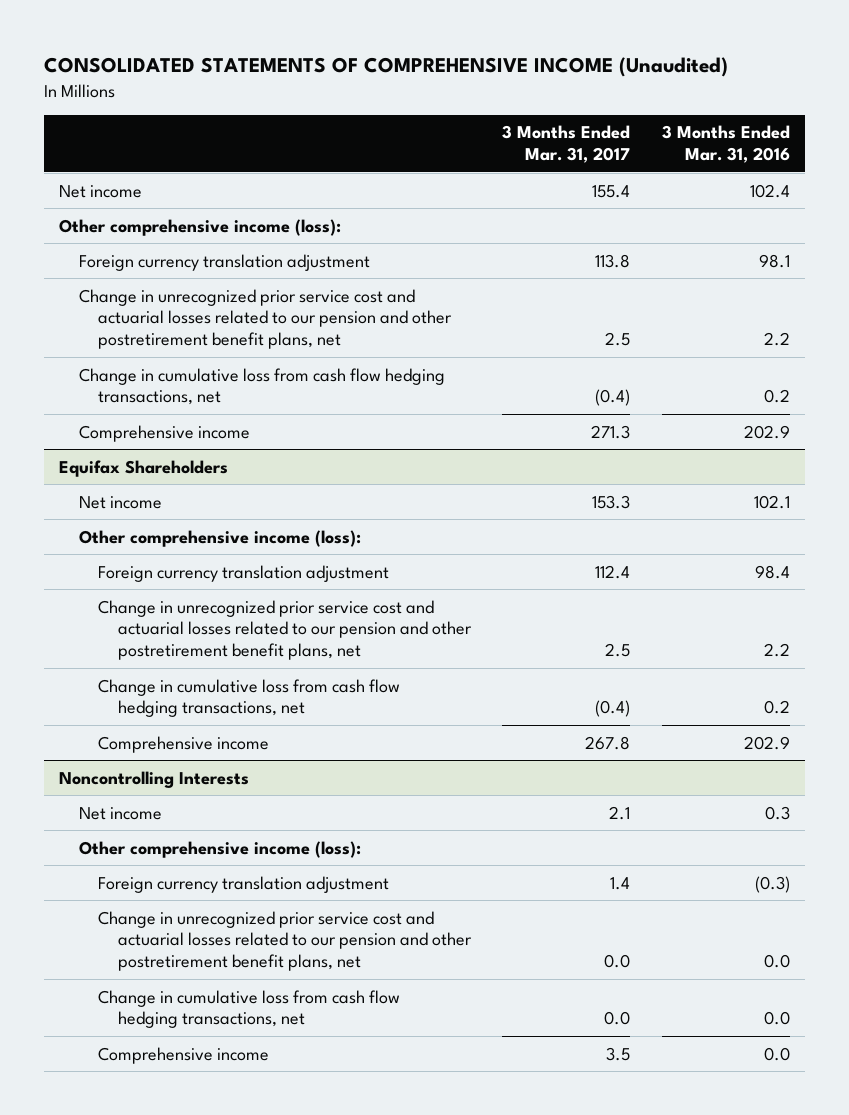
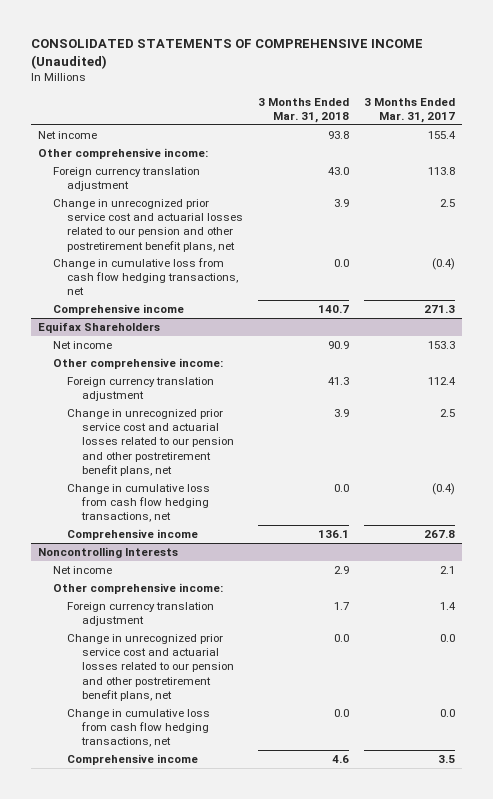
- | 3 Months Ended Mar. 31, 2017 | 3 Months Ended Mar. 31, 2016
+ | 3 Months Ended Mar. 31, 2018 | 3 Months Ended Mar. 31, 2017
- Other comprehensive income (loss):
+ Other comprehensive income:
@ Equifax Shareholders
- Other comprehensive income (loss):
+ Other comprehensive income:
@ Noncontrolling Interests
- Other comprehensive income (loss):
+ Other comprehensive income:

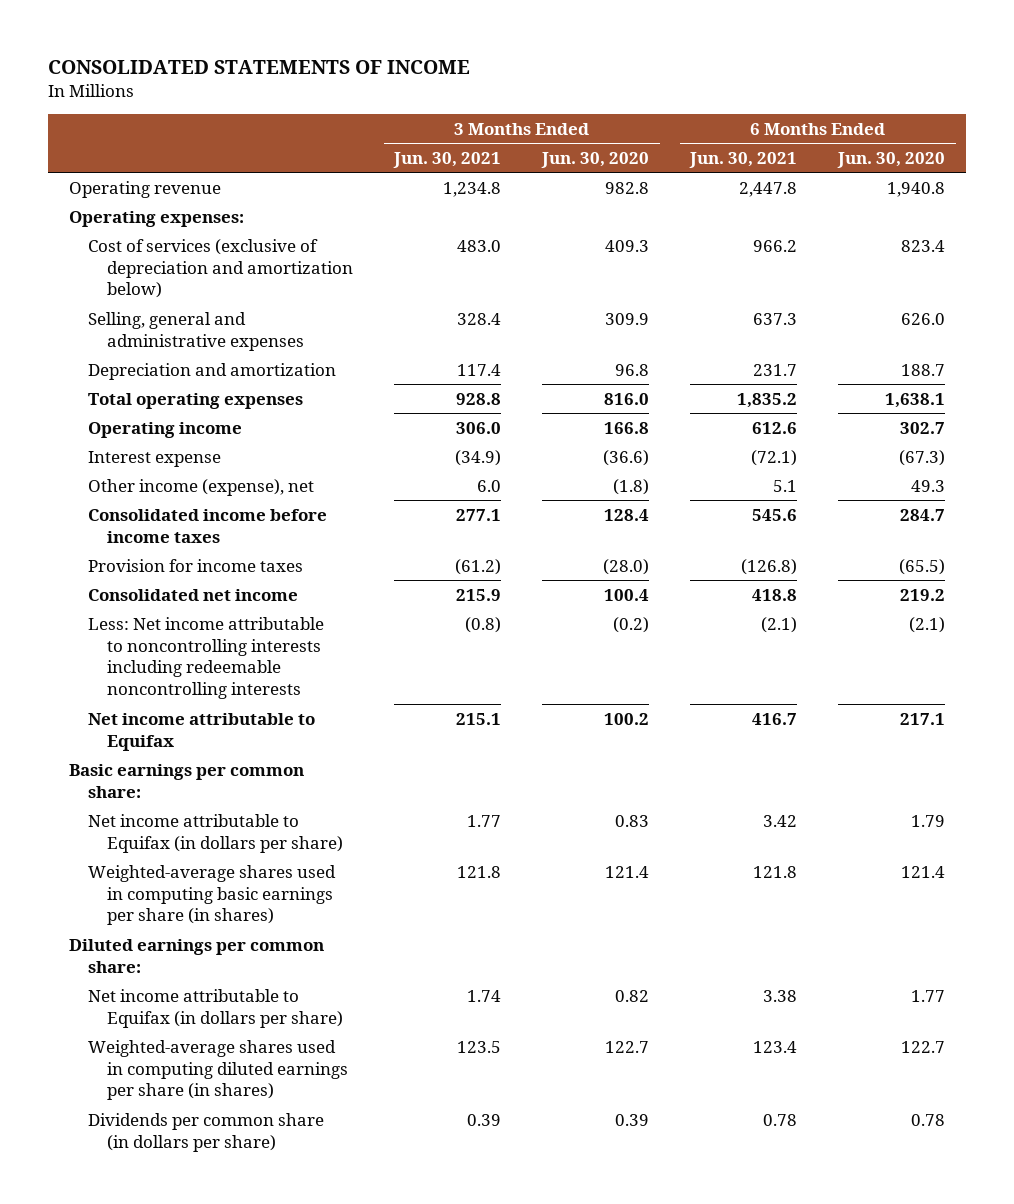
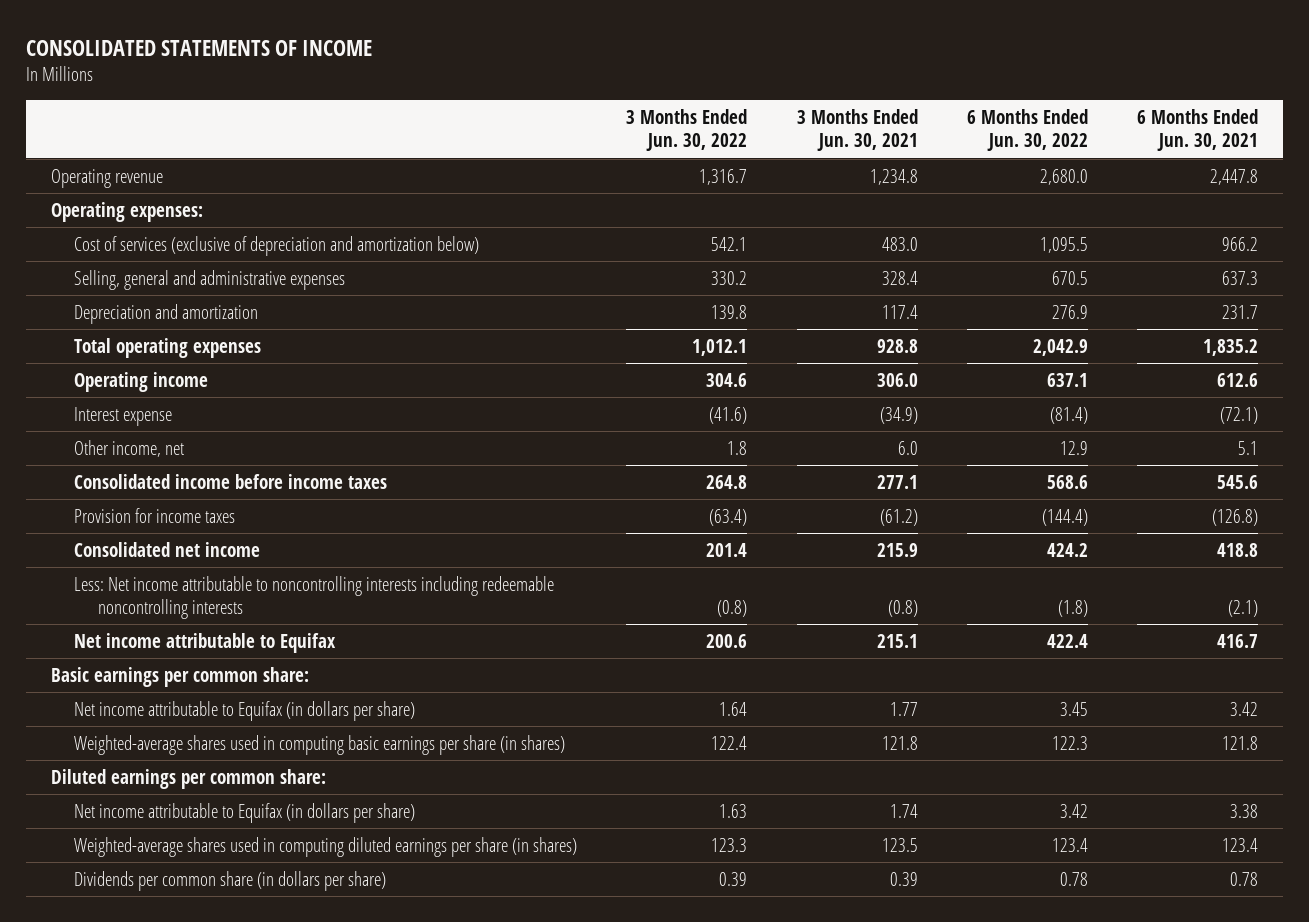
- | 3 Months Ended Jun. 30, 2021 | 3 Months Ended Jun. 30, 2020 | 6 Months Ended Jun. 30, 2021 | 6 Months Ended Jun. 30, 2020
+ | 3 Months Ended Jun. 30, 2022 | 3 Months Ended Jun. 30, 2021 | 6 Months Ended Jun. 30, 2022 | 6 Months Ended Jun. 30, 2021
- Other income (expense), net | 6.0 | (1.8) | 5.1 | 49.3
+ Other income, net | 1.8 | 6.0 | 12.9 | 5.1

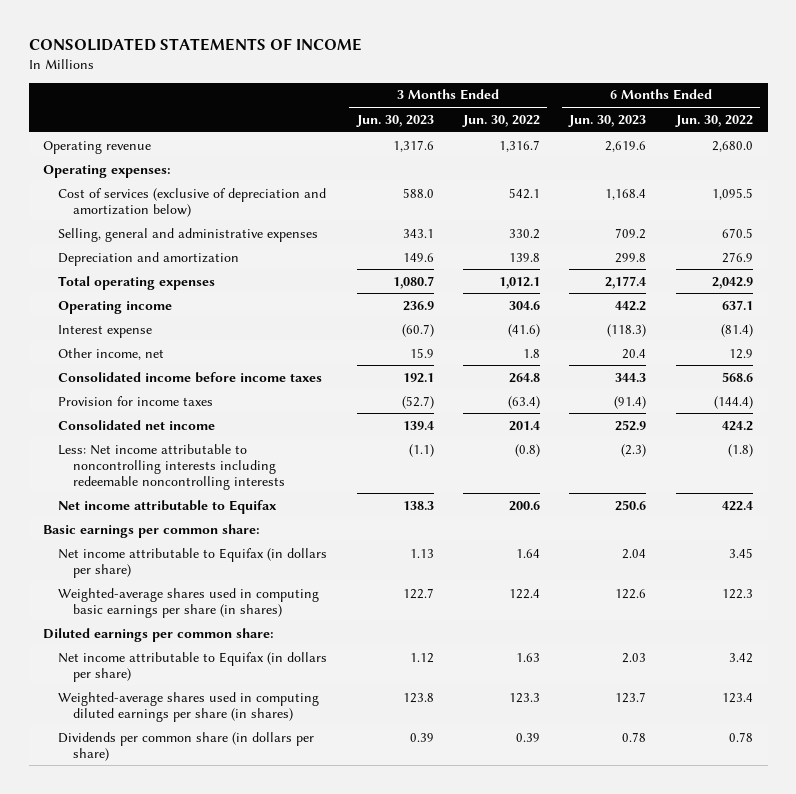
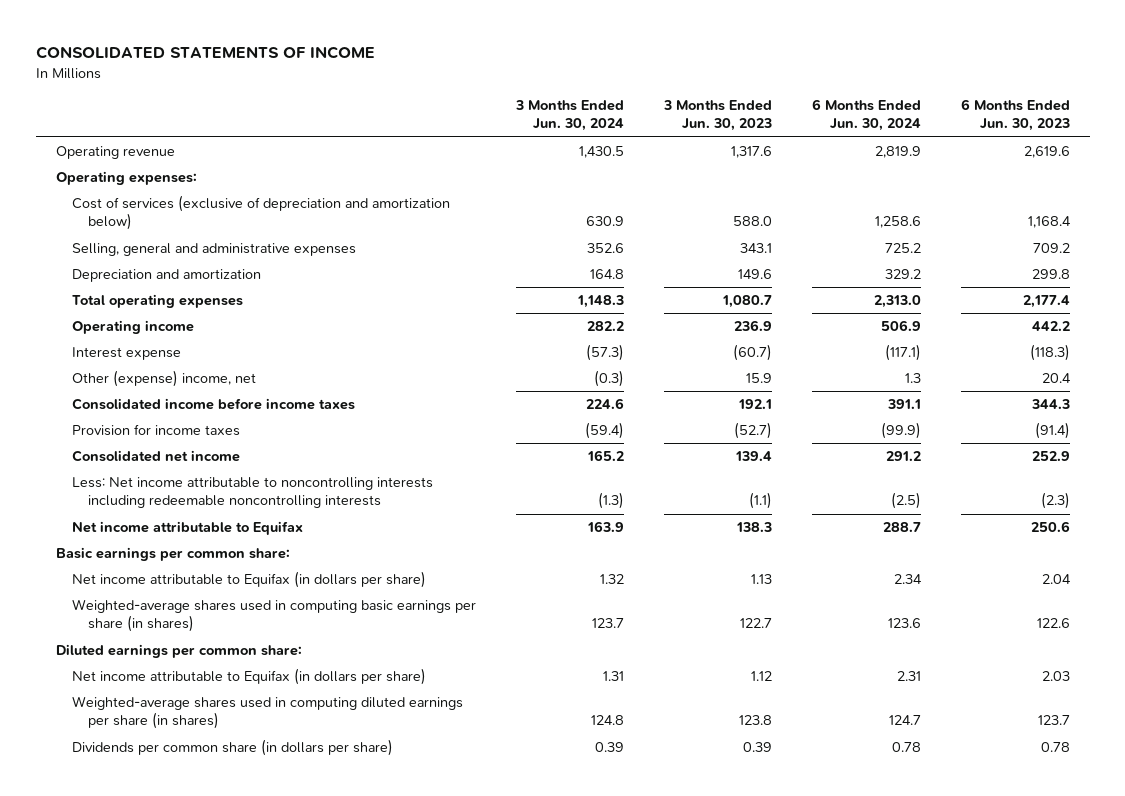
- | 3 Months Ended Jun. 30, 2023 | 3 Months Ended Jun. 30, 2022 | 6 Months Ended Jun. 30, 2023 | 6 Months Ended Jun. 30, 2022
+ | 3 Months Ended Jun. 30, 2024 | 3 Months Ended Jun. 30, 2023 | 6 Months Ended Jun. 30, 2024 | 6 Months Ended Jun. 30, 2023
- Other income, net | 15.9 | 1.8 | 20.4 | 12.9
+ Other (expense) income, net | (0.3) | 15.9 | 1.3 | 20.4

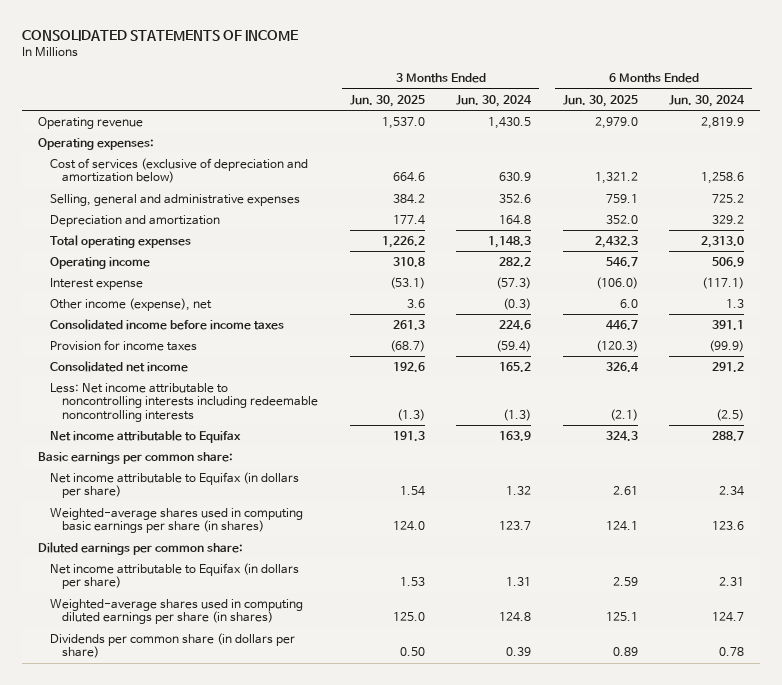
- | 3 Months Ended Jun. 30, 2024 | 3 Months Ended Jun. 30, 2023 | 6 Months Ended Jun. 30, 2024 | 6 Months Ended Jun. 30, 2023
+ | 3 Months Ended Jun. 30, 2025 | 3 Months Ended Jun. 30, 2024 | 6 Months Ended Jun. 30, 2025 | 6 Months Ended Jun. 30, 2024
- Other (expense) income, net | (0.3) | 15.9 | 1.3 | 20.4
+ Other income (expense), net | 3.6 | (0.3) | 6.0 | 1.3

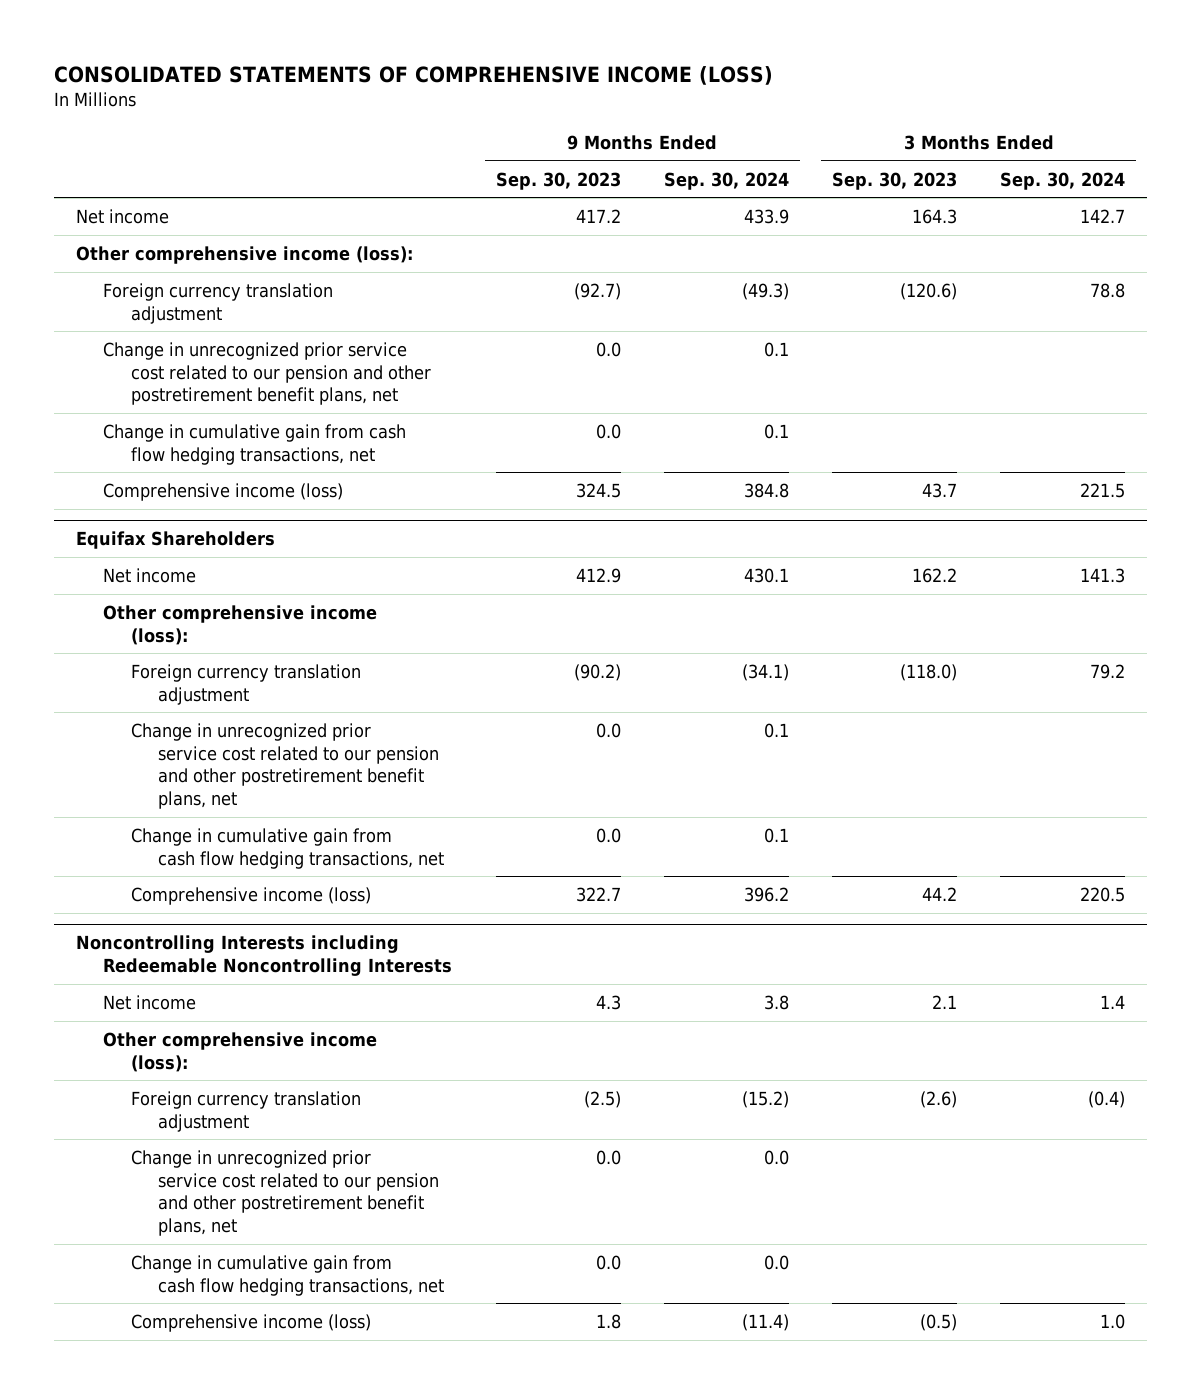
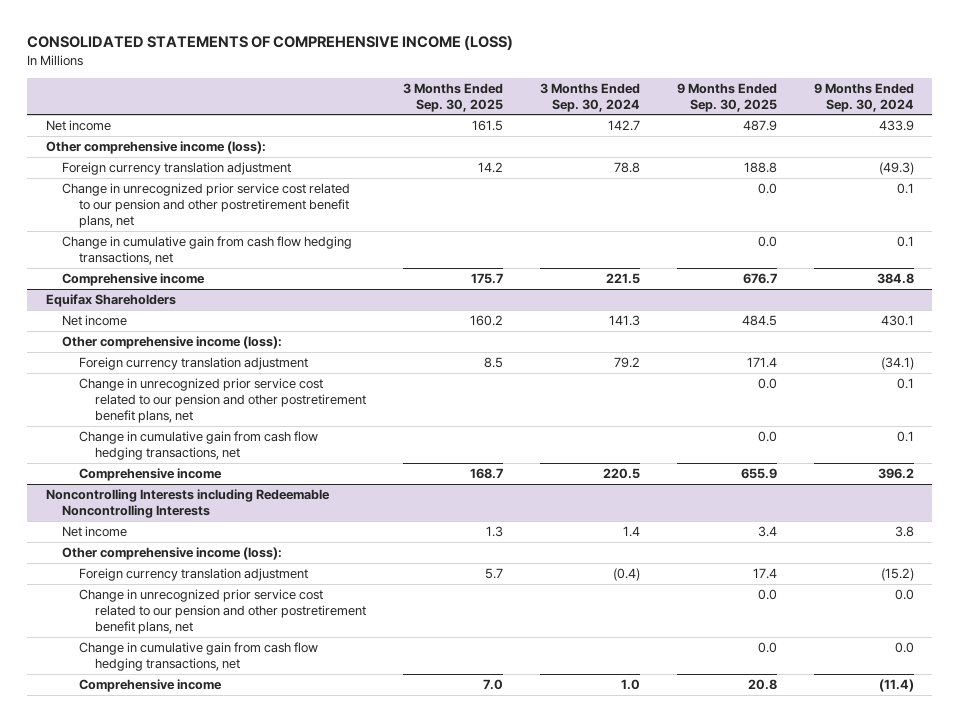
- | 9 Months Ended Sep. 30, 2023 | 9 Months Ended Sep. 30, 2024 | 3 Months Ended Sep. 30, 2023 | 3 Months Ended Sep. 30, 2024
+ | 3 Months Ended Sep. 30, 2025 | 3 Months Ended Sep. 30, 2024 | 9 Months Ended Sep. 30, 2025 | 9 Months Ended Sep. 30, 2024
- Comprehensive income (loss) | 324.5 | 384.8 | 43.7 | 221.5
+ Comprehensive income | 175.7 | 221.5 | 676.7 | 384.8
@ Equifax Shareholders
- Comprehensive income (loss) | 322.7 | 396.2 | 44.2 | 220.5
+ Comprehensive income | 168.7 | 220.5 | 655.9 | 396.2
@ Noncontrolling Interests including Redeemable Noncontrolling Interests
- Comprehensive income (loss) | 1.8 | (11.4) | (0.5) | 1.0
+ Comprehensive income | 7.0 | 1.0 | 20.8 | (11.4)

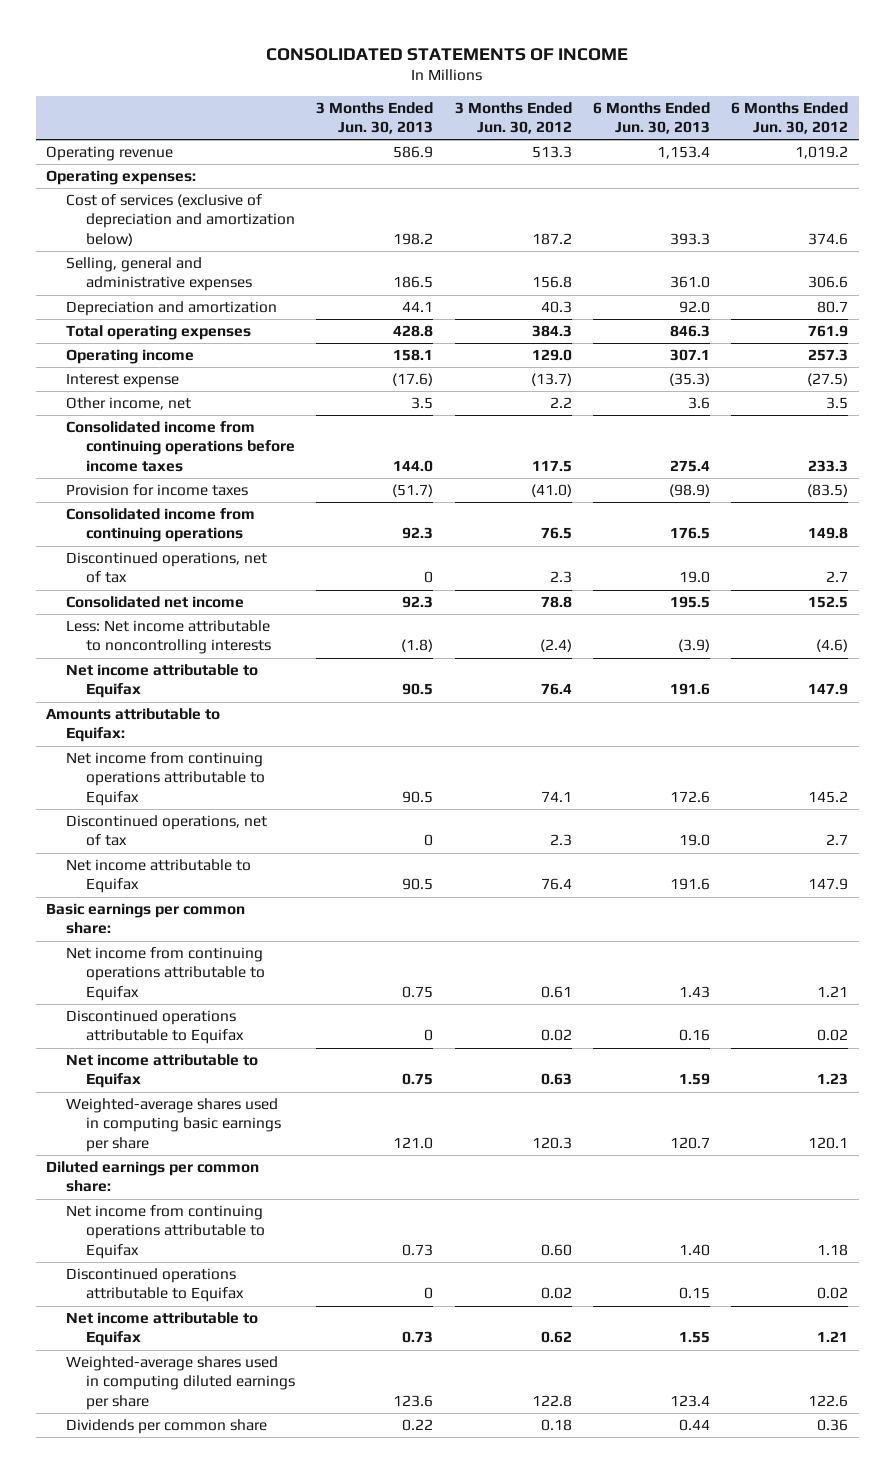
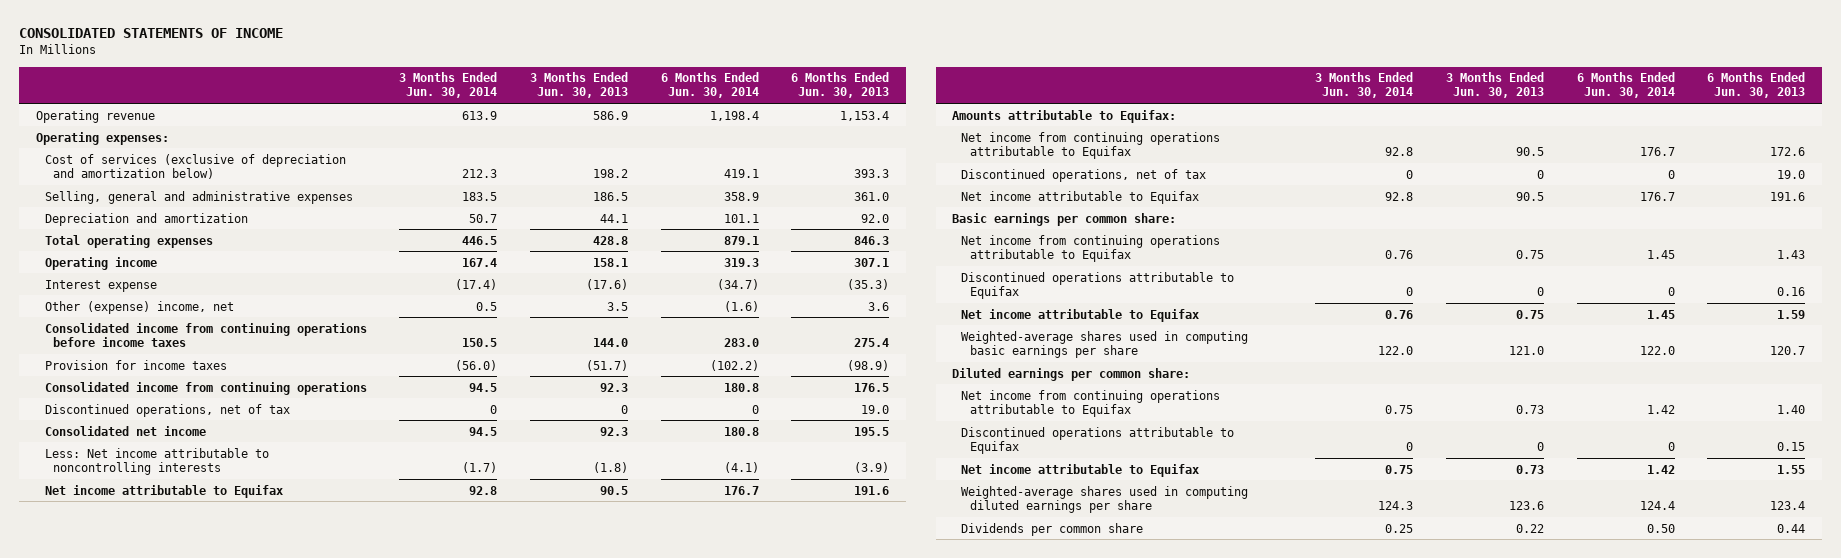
- | 3 Months Ended Jun. 30, 2013 | 3 Months Ended Jun. 30, 2012 | 6 Months Ended Jun. 30, 2013 | 6 Months Ended Jun. 30, 2012
+ | 3 Months Ended Jun. 30, 2014 | 3 Months Ended Jun. 30, 2013 | 6 Months Ended Jun. 30, 2014 | 6 Months Ended Jun. 30, 2013
- Other income, net | 3.5 | 2.2 | 3.6 | 3.5
+ Other (expense) income, net | 0.5 | 3.5 | (1.6) | 3.6

